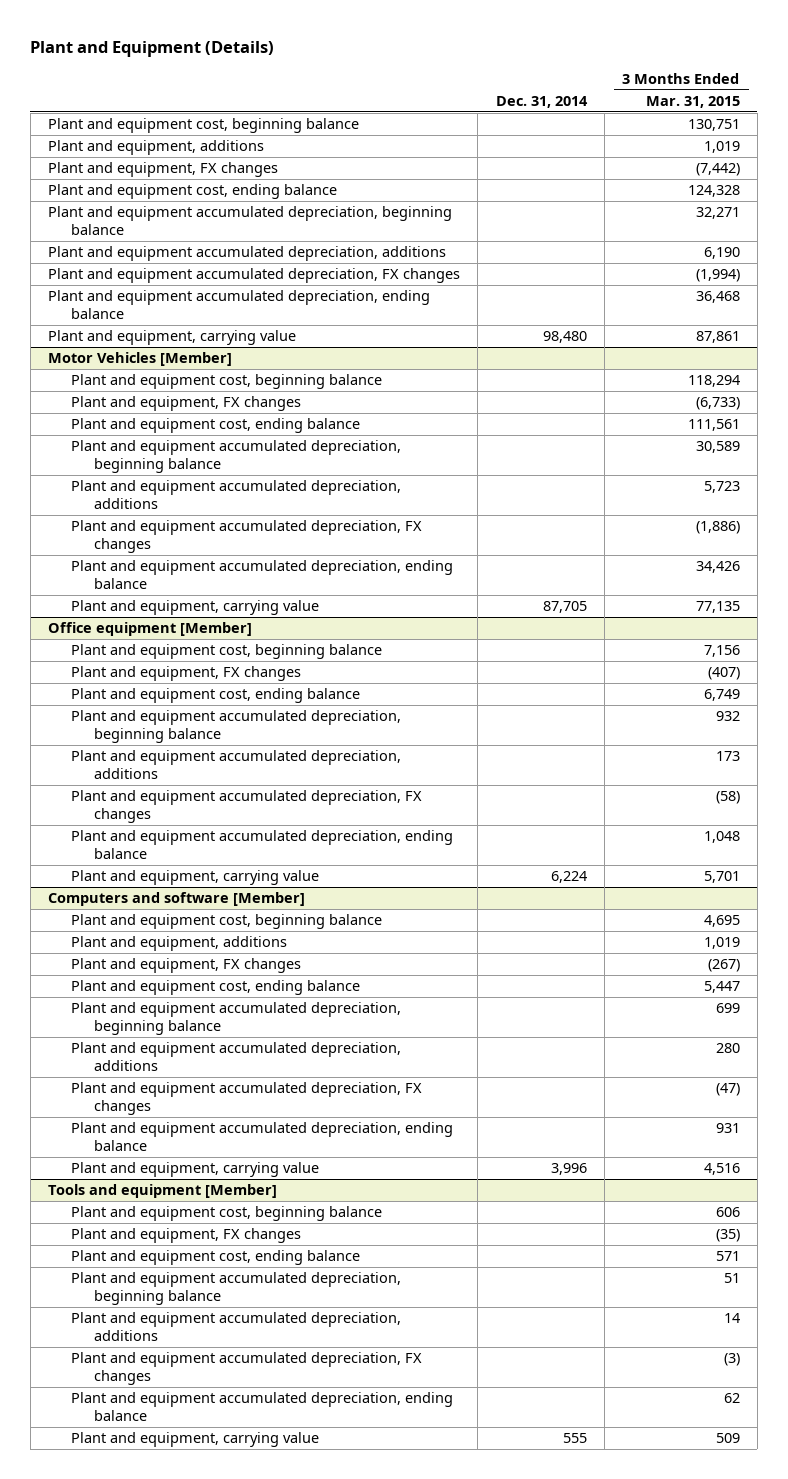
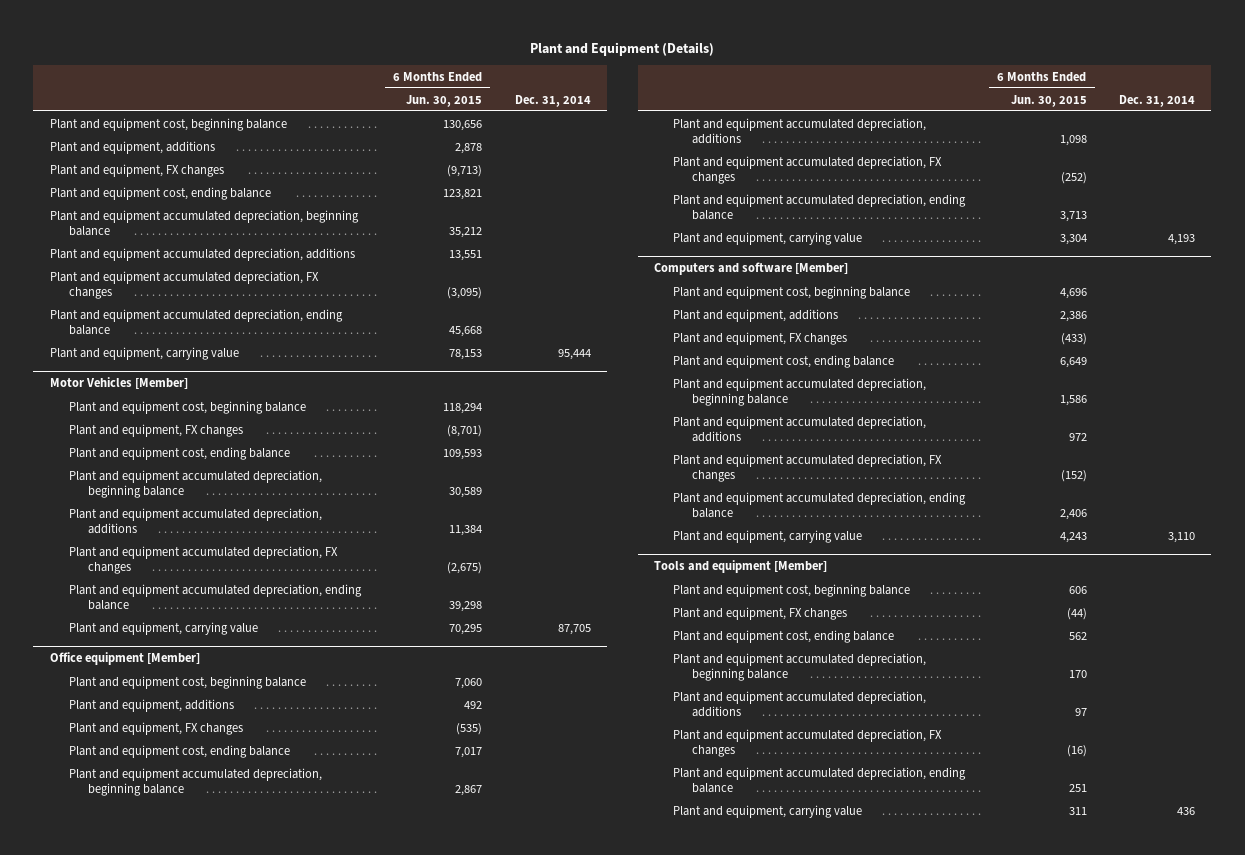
- | Dec. 31, 2014 | 3 Months Ended Mar. 31, 2015
+ | 6 Months Ended Jun. 30, 2015 | Dec. 31, 2014
- Plant and equipment, carrying value | 98,480 | 87,861
+ Plant and equipment, carrying value | 78,153 | 95,444
@ Office equipment [Member]
+ Plant and equipment, additions | 492 |
- Plant and equipment, carrying value | 6,224 | 5,701
+ Plant and equipment, carrying value | 3,304 | 4,193
@ Computers and software [Member]
- Plant and equipment, carrying value | 3,996 | 4,516
+ Plant and equipment, carrying value | 4,243 | 3,110
@ Tools and equipment [Member]
- Plant and equipment, carrying value | 555 | 509
+ Plant and equipment, carrying value | 311 | 436

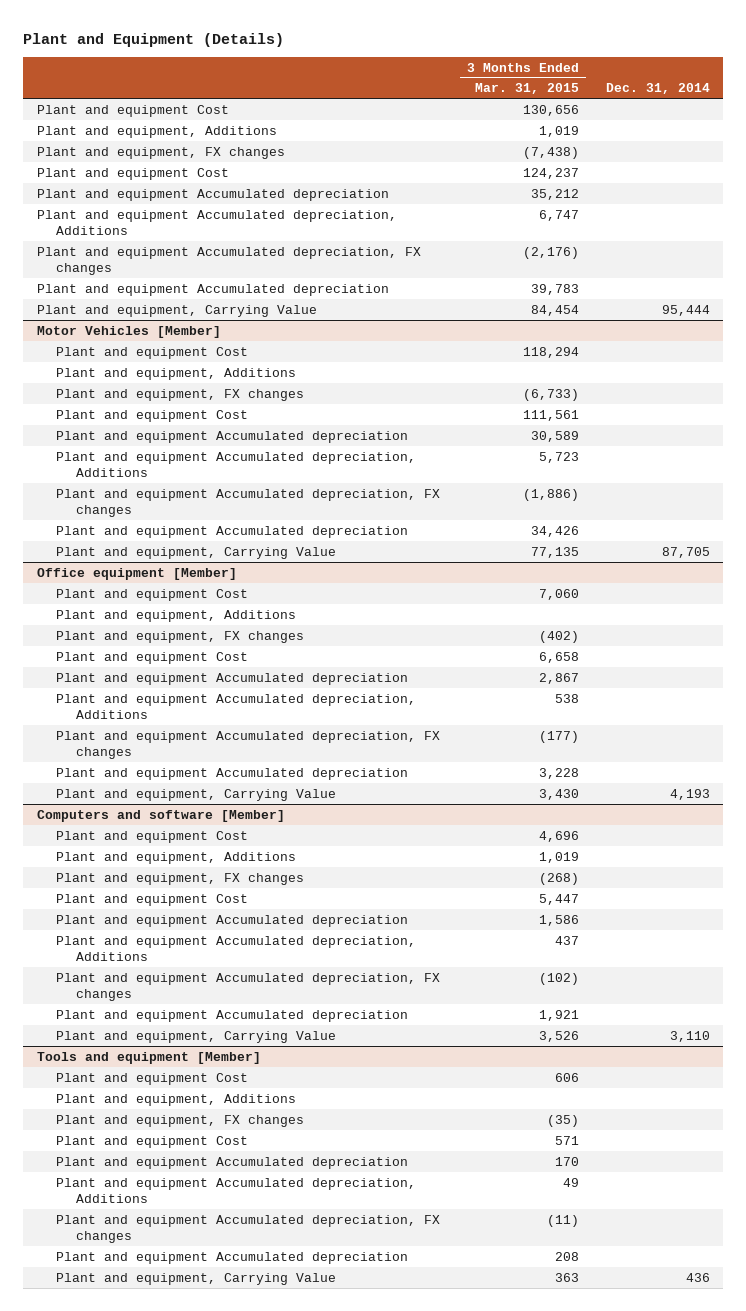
- | 6 Months Ended Jun. 30, 2015 | Dec. 31, 2014
+ | 3 Months Ended Mar. 31, 2015 | Dec. 31, 2014
- Plant and equipment cost, beginning balance | 130,656 |
- Plant and equipment, additions | 2,878 |
+ Plant and equipment Cost | 130,656 |
+ Plant and equipment, Additions | 1,019 |
- Plant and equipment cost, ending balance | 123,821 |
- Plant and equipment accumulated depreciation, beginning balance | 35,212 |
- Plant and equipment accumulated depreciation, additions | 13,551 |
- Plant and equipment accumulated depreciation, FX changes | (3,095) |
- Plant and equipment accumulated depreciation, ending balance | 45,668 |
- Plant and equipment, carrying value | 78,153 | 95,444
+ Plant and equipment Cost | 124,237 |
+ Plant and equipment Accumulated depreciation | 35,212 |
+ Plant and equipment Accumulated depreciation, Additions | 6,747 |
+ Plant and equipment Accumulated depreciation, FX changes | (2,176) |
+ Plant and equipment Accumulated depreciation | 39,783 |
+ Plant and equipment, Carrying Value | 84,454 | 95,444
@ Motor Vehicles [Member]
- Plant and equipment cost, beginning balance | 118,294 |
+ Plant and equipment Cost | 118,294 |
+ Plant and equipment, Additions
- Plant and equipment cost, ending balance | 109,593 |
- Plant and equipment accumulated depreciation, beginning balance | 30,589 |
- Plant and equipment accumulated depreciation, additions | 11,384 |
- Plant and equipment accumulated depreciation, FX changes | (2,675) |
- Plant and equipment accumulated depreciation, ending balance | 39,298 |
- Plant and equipment, carrying value | 70,295 | 87,705
+ Plant and equipment Cost | 111,561 |
+ Plant and equipment Accumulated depreciation | 30,589 |
+ Plant and equipment Accumulated depreciation, Additions | 5,723 |
+ Plant and equipment Accumulated depreciation, FX changes | (1,886) |
+ Plant and equipment Accumulated depreciation | 34,426 |
+ Plant and equipment, Carrying Value | 77,135 | 87,705
@ Office equipment [Member]
- Plant and equipment cost, beginning balance | 7,060 |
- Plant and equipment, additions | 492 |
+ Plant and equipment Cost | 7,060 |
+ Plant and equipment, Additions
- Plant and equipment cost, ending balance | 7,017 |
- Plant and equipment accumulated depreciation, beginning balance | 2,867 |
- Plant and equipment accumulated depreciation, additions | 1,098 |
- Plant and equipment accumulated depreciation, FX changes | (252) |
- Plant and equipment accumulated depreciation, ending balance | 3,713 |
- Plant and equipment, carrying value | 3,304 | 4,193
+ Plant and equipment Cost | 6,658 |
+ Plant and equipment Accumulated depreciation | 2,867 |
+ Plant and equipment Accumulated depreciation, Additions | 538 |
+ Plant and equipment Accumulated depreciation, FX changes | (177) |
+ Plant and equipment Accumulated depreciation | 3,228 |
+ Plant and equipment, Carrying Value | 3,430 | 4,193
@ Computers and software [Member]
- Plant and equipment cost, beginning balance | 4,696 |
- Plant and equipment, additions | 2,386 |
+ Plant and equipment Cost | 4,696 |
+ Plant and equipment, Additions | 1,019 |
- Plant and equipment cost, ending balance | 6,649 |
- Plant and equipment accumulated depreciation, beginning balance | 1,586 |
- Plant and equipment accumulated depreciation, additions | 972 |
- Plant and equipment accumulated depreciation, FX changes | (152) |
- Plant and equipment accumulated depreciation, ending balance | 2,406 |
- Plant and equipment, carrying value | 4,243 | 3,110
+ Plant and equipment Cost | 5,447 |
+ Plant and equipment Accumulated depreciation | 1,586 |
+ Plant and equipment Accumulated depreciation, Additions | 437 |
+ Plant and equipment Accumulated depreciation, FX changes | (102) |
+ Plant and equipment Accumulated depreciation | 1,921 |
+ Plant and equipment, Carrying Value | 3,526 | 3,110
@ Tools and equipment [Member]
- Plant and equipment cost, beginning balance | 606 |
+ Plant and equipment Cost | 606 |
+ Plant and equipment, Additions
- Plant and equipment cost, ending balance | 562 |
- Plant and equipment accumulated depreciation, beginning balance | 170 |
- Plant and equipment accumulated depreciation, additions | 97 |
- Plant and equipment accumulated depreciation, FX changes | (16) |
- Plant and equipment accumulated depreciation, ending balance | 251 |
- Plant and equipment, carrying value | 311 | 436
+ Plant and equipment Cost | 571 |
+ Plant and equipment Accumulated depreciation | 170 |
+ Plant and equipment Accumulated depreciation, Additions | 49 |
+ Plant and equipment Accumulated depreciation, FX changes | (11) |
+ Plant and equipment Accumulated depreciation | 208 |
+ Plant and equipment, Carrying Value | 363 | 436

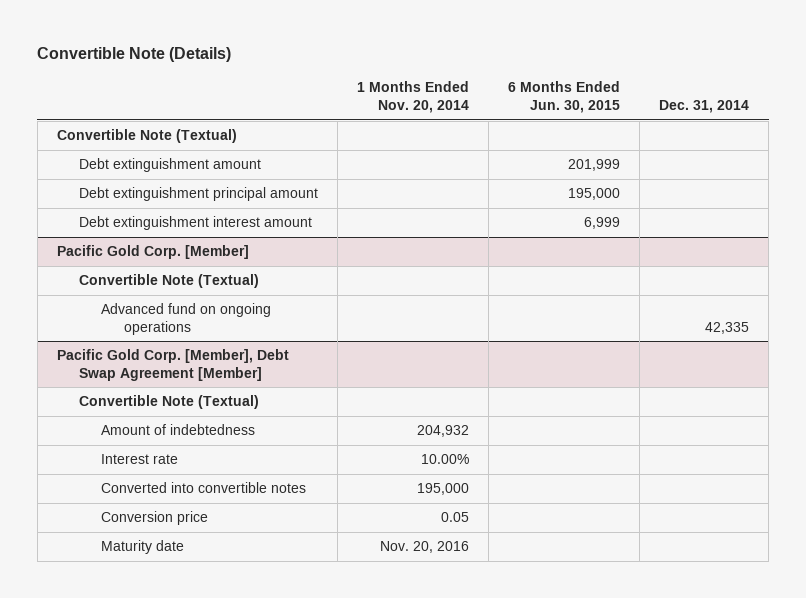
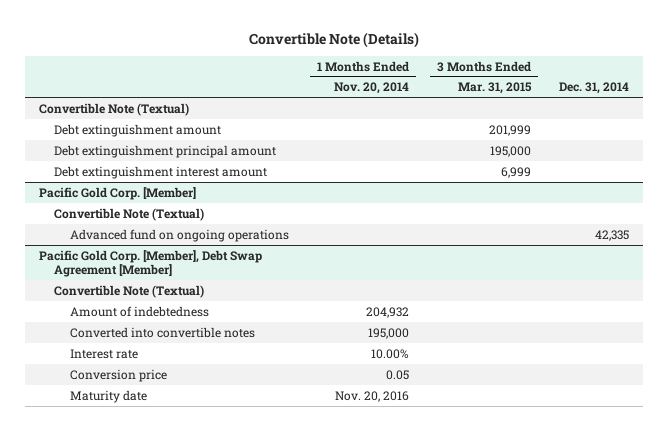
- | 1 Months Ended Nov. 20, 2014 | 6 Months Ended Jun. 30, 2015 | Dec. 31, 2014
+ | 1 Months Ended Nov. 20, 2014 | 3 Months Ended Mar. 31, 2015 | Dec. 31, 2014
@ Pacific Gold Corp. [Member], Debt Swap Agreement [Member]
moved down: Interest rate | 10.00% | |

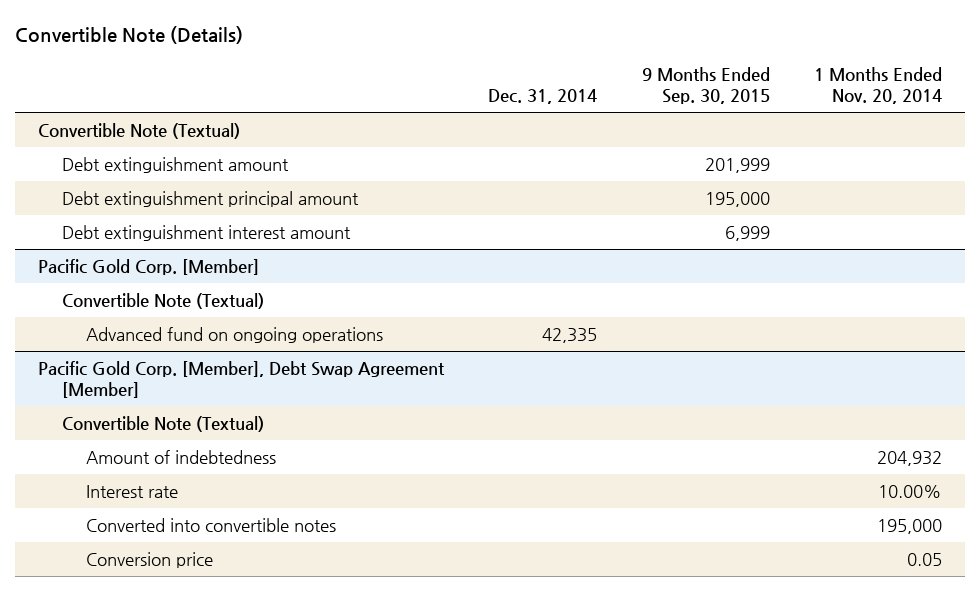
- | 1 Months Ended Nov. 20, 2014 | 3 Months Ended Mar. 31, 2015 | Dec. 31, 2014
+ | Dec. 31, 2014 | 9 Months Ended Sep. 30, 2015 | 1 Months Ended Nov. 20, 2014
@ Pacific Gold Corp. [Member], Debt Swap Agreement [Member]
moved down: Converted into convertible notes | | | 195,000
- Maturity date | Nov. 20, 2016 | |

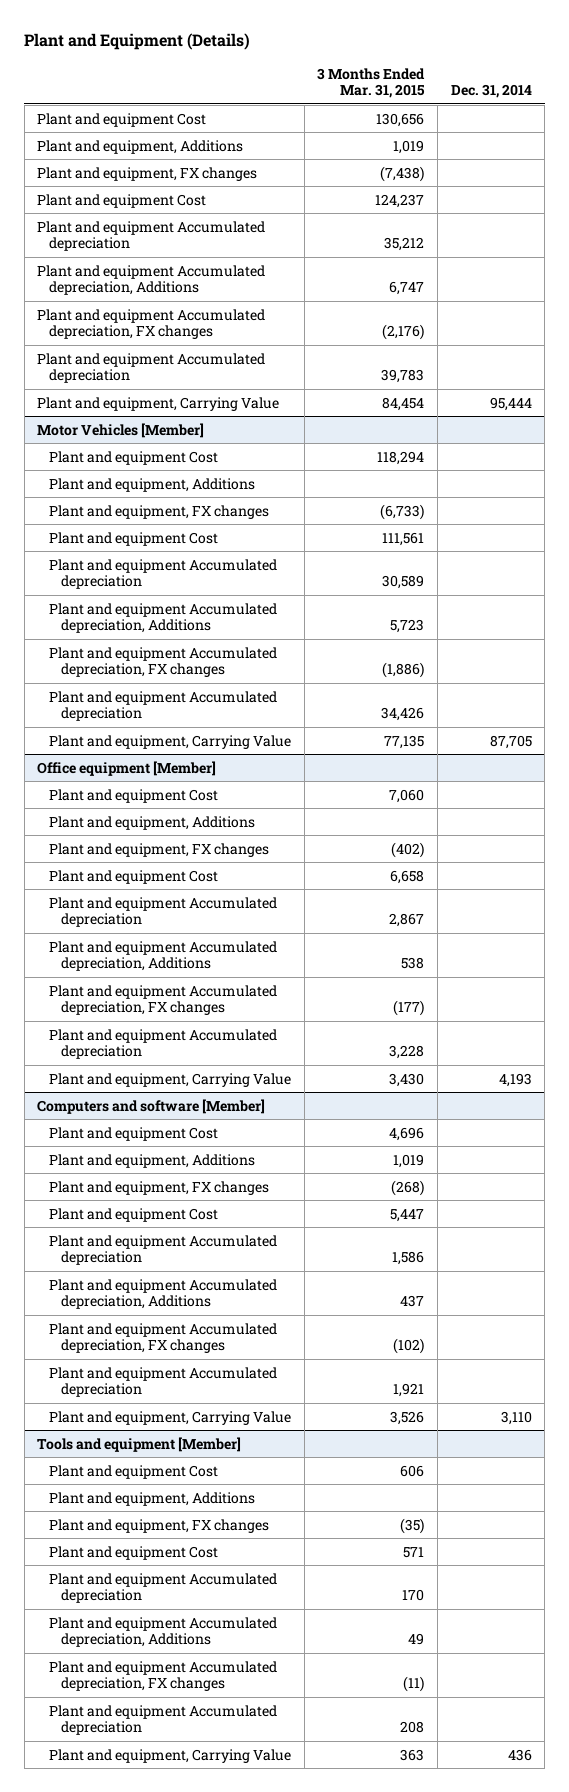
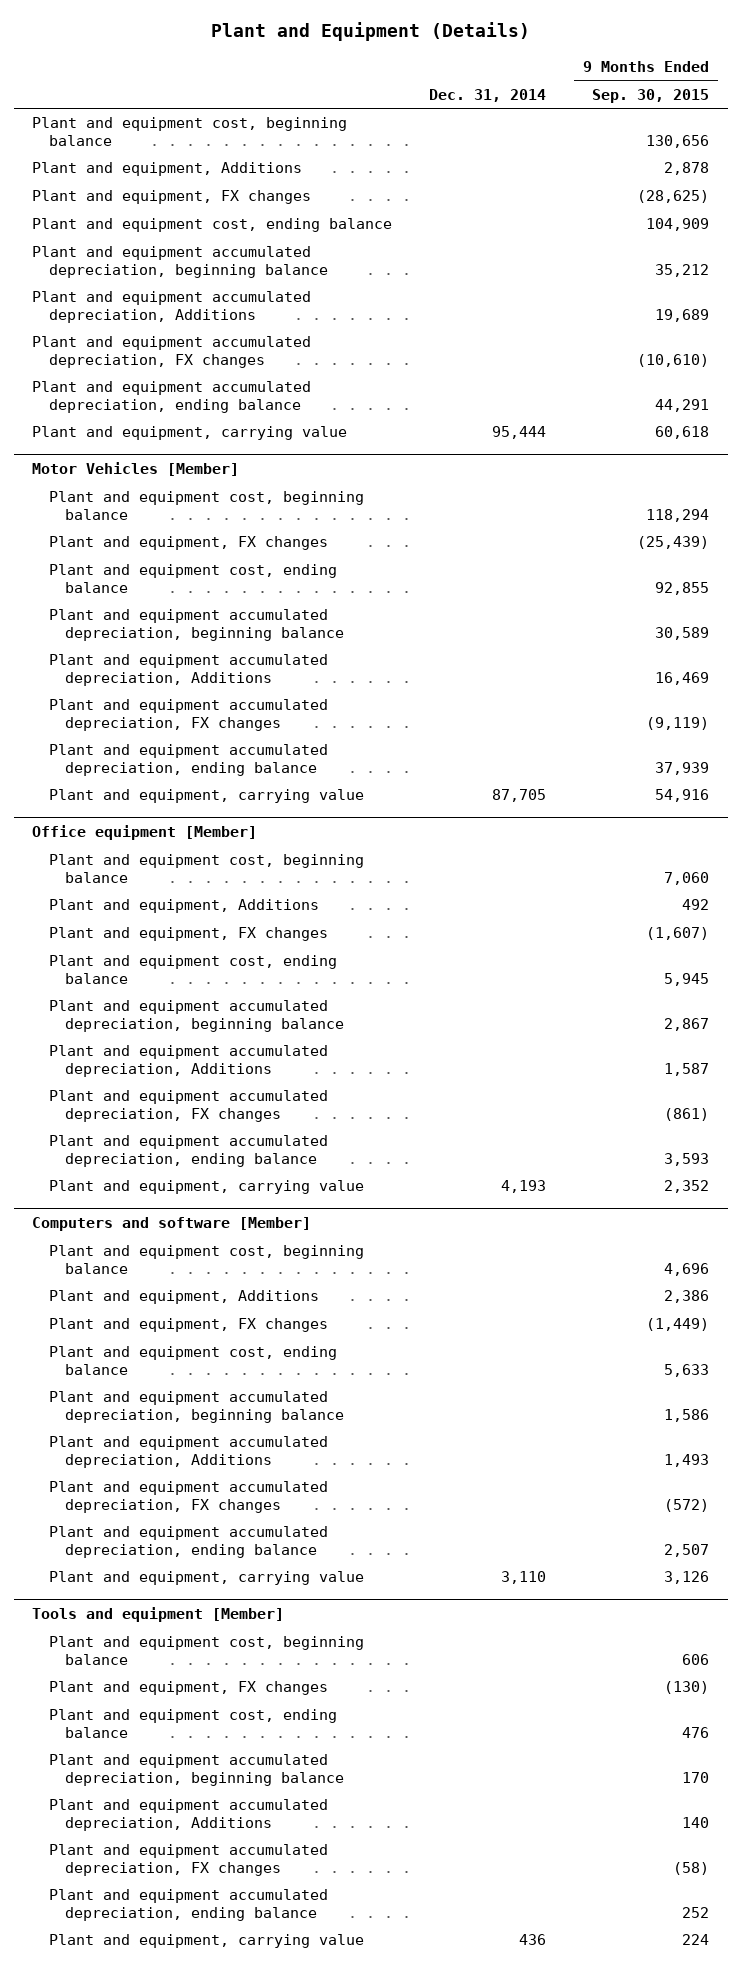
- | 3 Months Ended Mar. 31, 2015 | Dec. 31, 2014
+ | Dec. 31, 2014 | 9 Months Ended Sep. 30, 2015
- Plant and equipment Cost | 130,656 |
+ Plant and equipment cost, beginning balance | | 130,656
- Plant and equipment Cost | 124,237 |
- Plant and equipment Accumulated depreciation | 35,212 |
- Plant and equipment Accumulated depreciation, Additions | 6,747 |
- Plant and equipment Accumulated depreciation, FX changes | (2,176) |
- Plant and equipment Accumulated depreciation | 39,783 |
- Plant and equipment, Carrying Value | 84,454 | 95,444
+ Plant and equipment cost, ending balance | | 104,909
+ Plant and equipment accumulated depreciation, beginning balance | | 35,212
+ Plant and equipment accumulated depreciation, Additions | | 19,689
+ Plant and equipment accumulated depreciation, FX changes | | (10,610)
+ Plant and equipment accumulated depreciation, ending balance | | 44,291
+ Plant and equipment, carrying value | 95,444 | 60,618
@ Motor Vehicles [Member]
- Plant and equipment Cost | 118,294 |
- Plant and equipment, Additions
+ Plant and equipment cost, beginning balance | | 118,294
- Plant and equipment Cost | 111,561 |
- Plant and equipment Accumulated depreciation | 30,589 |
- Plant and equipment Accumulated depreciation, Additions | 5,723 |
- Plant and equipment Accumulated depreciation, FX changes | (1,886) |
- Plant and equipment Accumulated depreciation | 34,426 |
- Plant and equipment, Carrying Value | 77,135 | 87,705
+ Plant and equipment cost, ending balance | | 92,855
+ Plant and equipment accumulated depreciation, beginning balance | | 30,589
+ Plant and equipment accumulated depreciation, Additions | | 16,469
+ Plant and equipment accumulated depreciation, FX changes | | (9,119)
+ Plant and equipment accumulated depreciation, ending balance | | 37,939
+ Plant and equipment, carrying value | 87,705 | 54,916
@ Office equipment [Member]
- Plant and equipment Cost | 7,060 |
+ Plant and equipment cost, beginning balance | | 7,060
- Plant and equipment Cost | 6,658 |
- Plant and equipment Accumulated depreciation | 2,867 |
- Plant and equipment Accumulated depreciation, Additions | 538 |
- Plant and equipment Accumulated depreciation, FX changes | (177) |
- Plant and equipment Accumulated depreciation | 3,228 |
- Plant and equipment, Carrying Value | 3,430 | 4,193
+ Plant and equipment cost, ending balance | | 5,945
+ Plant and equipment accumulated depreciation, beginning balance | | 2,867
+ Plant and equipment accumulated depreciation, Additions | | 1,587
+ Plant and equipment accumulated depreciation, FX changes | | (861)
+ Plant and equipment accumulated depreciation, ending balance | | 3,593
+ Plant and equipment, carrying value | 4,193 | 2,352
@ Computers and software [Member]
- Plant and equipment Cost | 4,696 |
+ Plant and equipment cost, beginning balance | | 4,696
- Plant and equipment Cost | 5,447 |
- Plant and equipment Accumulated depreciation | 1,586 |
- Plant and equipment Accumulated depreciation, Additions | 437 |
- Plant and equipment Accumulated depreciation, FX changes | (102) |
- Plant and equipment Accumulated depreciation | 1,921 |
- Plant and equipment, Carrying Value | 3,526 | 3,110
+ Plant and equipment cost, ending balance | | 5,633
+ Plant and equipment accumulated depreciation, beginning balance | | 1,586
+ Plant and equipment accumulated depreciation, Additions | | 1,493
+ Plant and equipment accumulated depreciation, FX changes | | (572)
+ Plant and equipment accumulated depreciation, ending balance | | 2,507
+ Plant and equipment, carrying value | 3,110 | 3,126
@ Tools and equipment [Member]
- Plant and equipment Cost | 606 |
- Plant and equipment, Additions
+ Plant and equipment cost, beginning balance | | 606
- Plant and equipment Cost | 571 |
- Plant and equipment Accumulated depreciation | 170 |
- Plant and equipment Accumulated depreciation, Additions | 49 |
- Plant and equipment Accumulated depreciation, FX changes | (11) |
- Plant and equipment Accumulated depreciation | 208 |
- Plant and equipment, Carrying Value | 363 | 436
+ Plant and equipment cost, ending balance | | 476
+ Plant and equipment accumulated depreciation, beginning balance | | 170
+ Plant and equipment accumulated depreciation, Additions | | 140
+ Plant and equipment accumulated depreciation, FX changes | | (58)
+ Plant and equipment accumulated depreciation, ending balance | | 252
+ Plant and equipment, carrying value | 436 | 224

